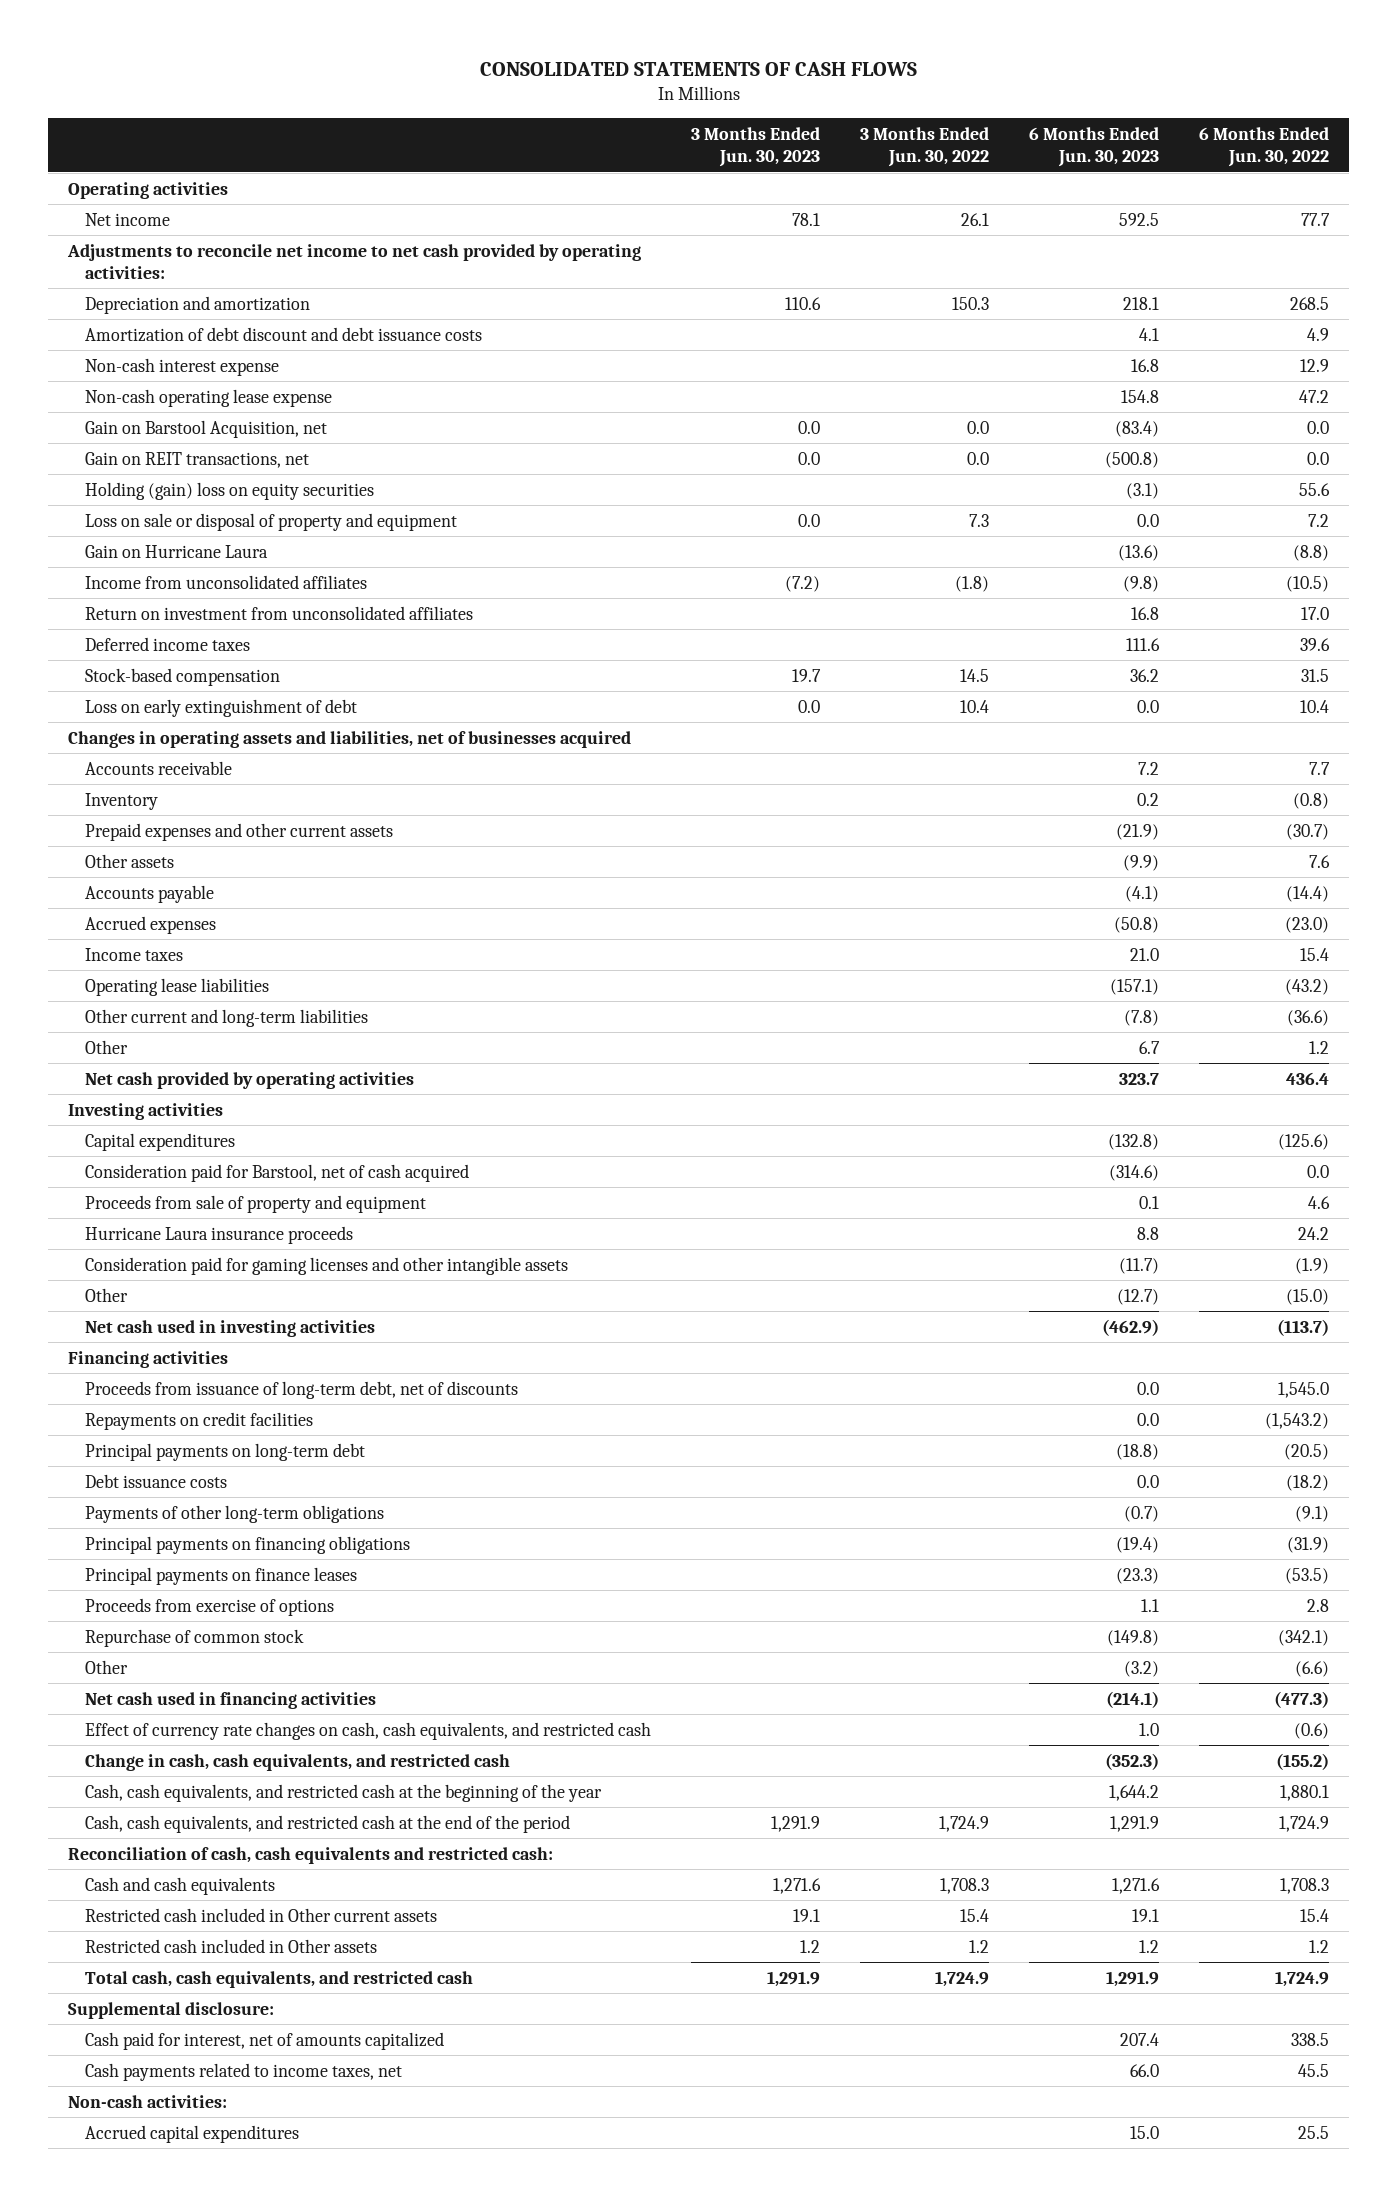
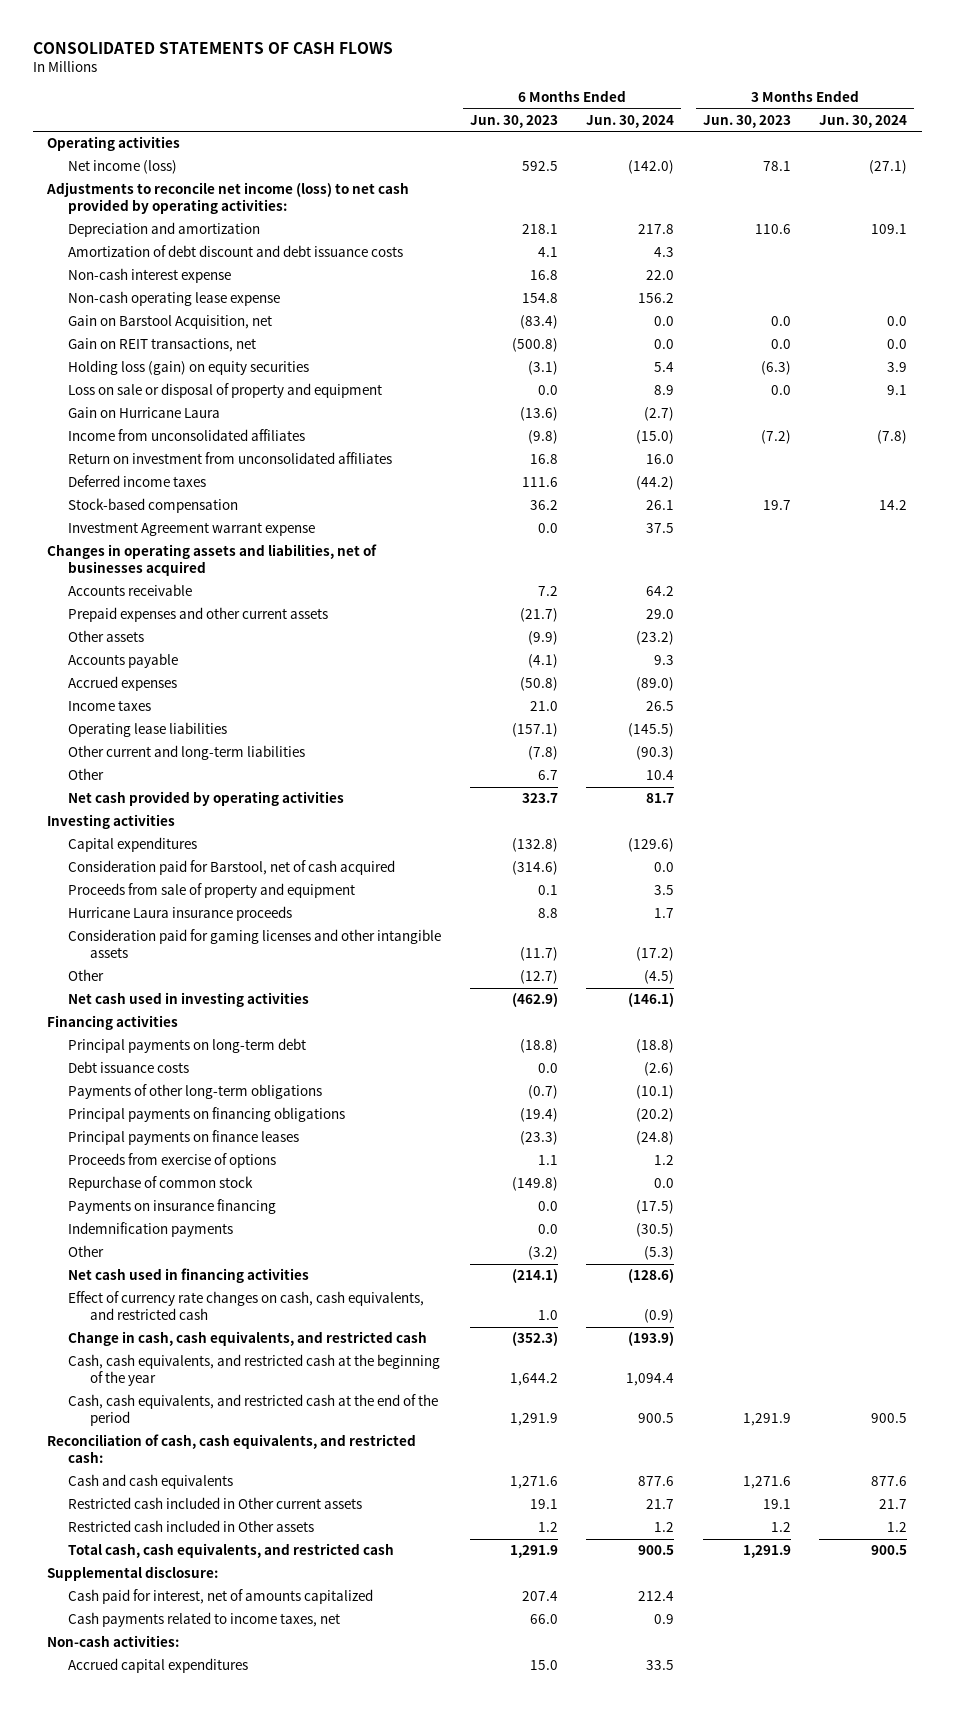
- | 3 Months Ended Jun. 30, 2023 | 3 Months Ended Jun. 30, 2022 | 6 Months Ended Jun. 30, 2023 | 6 Months Ended Jun. 30, 2022
+ | 6 Months Ended Jun. 30, 2023 | 6 Months Ended Jun. 30, 2024 | 3 Months Ended Jun. 30, 2023 | 3 Months Ended Jun. 30, 2024
- Net income | 78.1 | 26.1 | 592.5 | 77.7
- Adjustments to reconcile net income to net cash provided by operating activities:
+ Net income (loss) | 592.5 | (142.0) | 78.1 | (27.1)
+ Adjustments to reconcile net income (loss) to net cash provided by operating activities:
- Holding (gain) loss on equity securities | | | (3.1) | 55.6
+ Holding loss (gain) on equity securities | (3.1) | 5.4 | (6.3) | 3.9
- Loss on early extinguishment of debt | 0.0 | 10.4 | 0.0 | 10.4
+ Investment Agreement warrant expense | 0.0 | 37.5 | |
- Inventory | | | 0.2 | (0.8)
- Prepaid expenses and other current assets | | | (21.9) | (30.7)
+ Prepaid expenses and other current assets | (21.7) | 29.0 | |
- Proceeds from issuance of long-term debt, net of discounts | | | 0.0 | 1,545.0
- Repayments on credit facilities | | | 0.0 | (1,543.2)
+ Payments on insurance financing | 0.0 | (17.5) | |
+ Indemnification payments | 0.0 | (30.5) | |
- Reconciliation of cash, cash equivalents and restricted cash:
+ Reconciliation of cash, cash equivalents, and restricted cash:

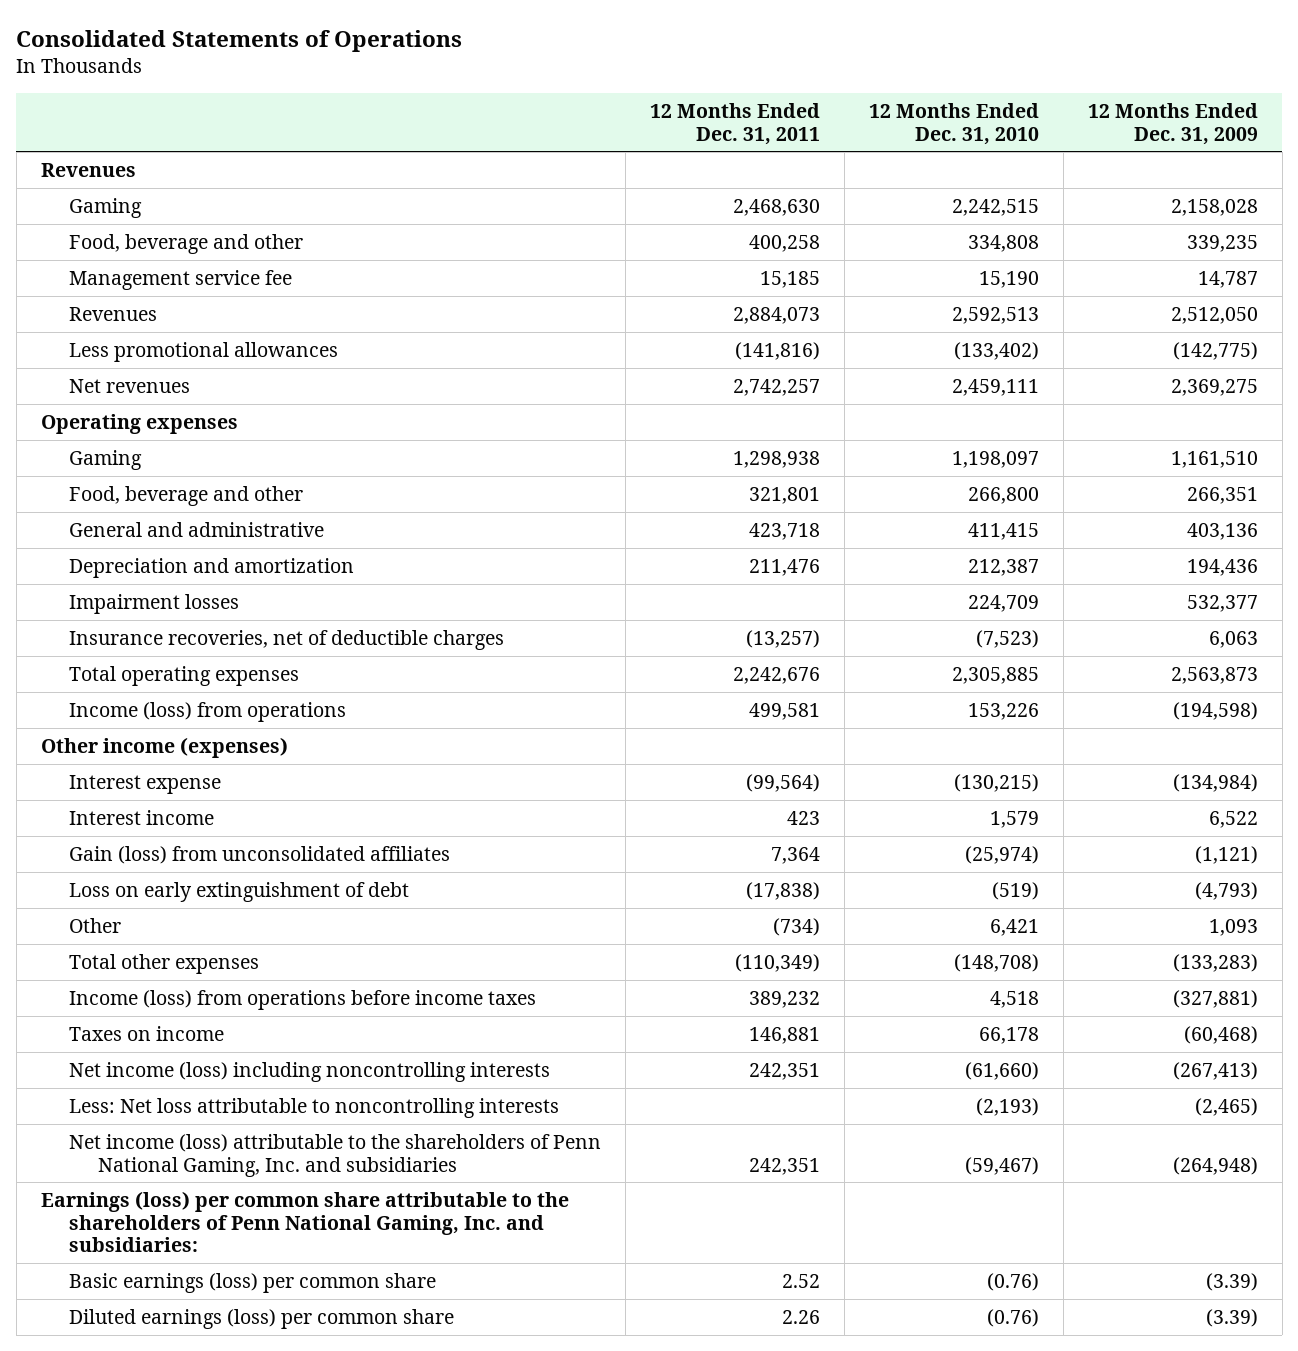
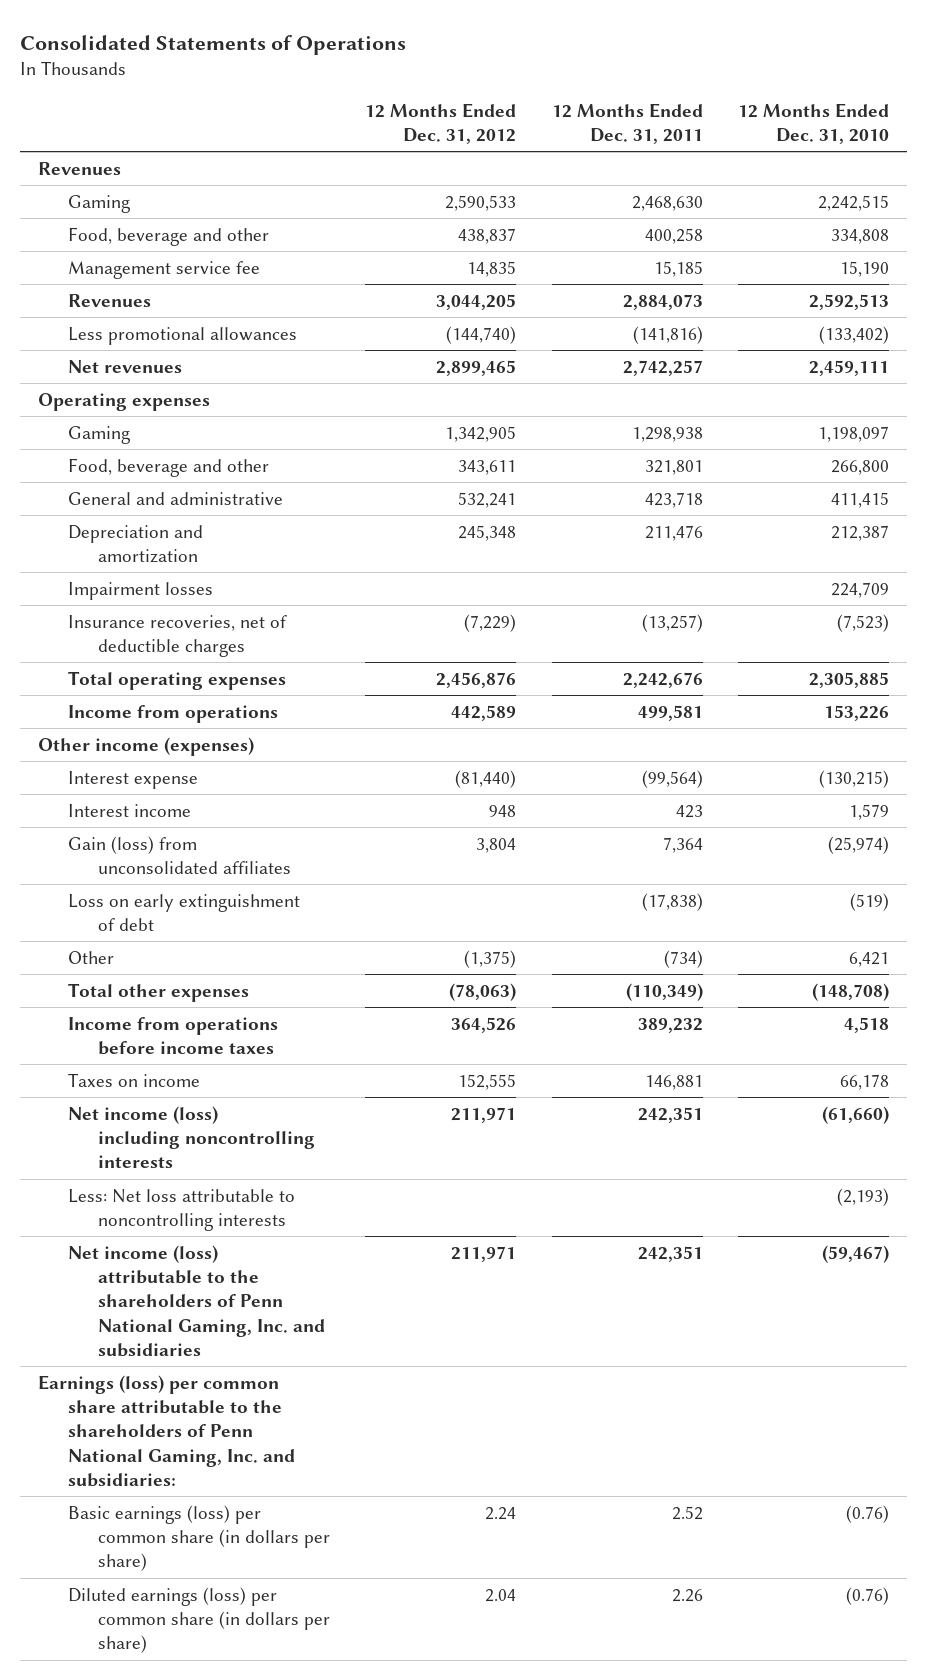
- | 12 Months Ended Dec. 31, 2011 | 12 Months Ended Dec. 31, 2010 | 12 Months Ended Dec. 31, 2009
+ | 12 Months Ended Dec. 31, 2012 | 12 Months Ended Dec. 31, 2011 | 12 Months Ended Dec. 31, 2010
- Income (loss) from operations | 499,581 | 153,226 | (194,598)
+ Income from operations | 442,589 | 499,581 | 153,226
- Income (loss) from operations before income taxes | 389,232 | 4,518 | (327,881)
+ Income from operations before income taxes | 364,526 | 389,232 | 4,518
- Basic earnings (loss) per common share | 2.52 | (0.76) | (3.39)
- Diluted earnings (loss) per common share | 2.26 | (0.76) | (3.39)
+ Basic earnings (loss) per common share (in dollars per share) | 2.24 | 2.52 | (0.76)
+ Diluted earnings (loss) per common share (in dollars per share) | 2.04 | 2.26 | (0.76)

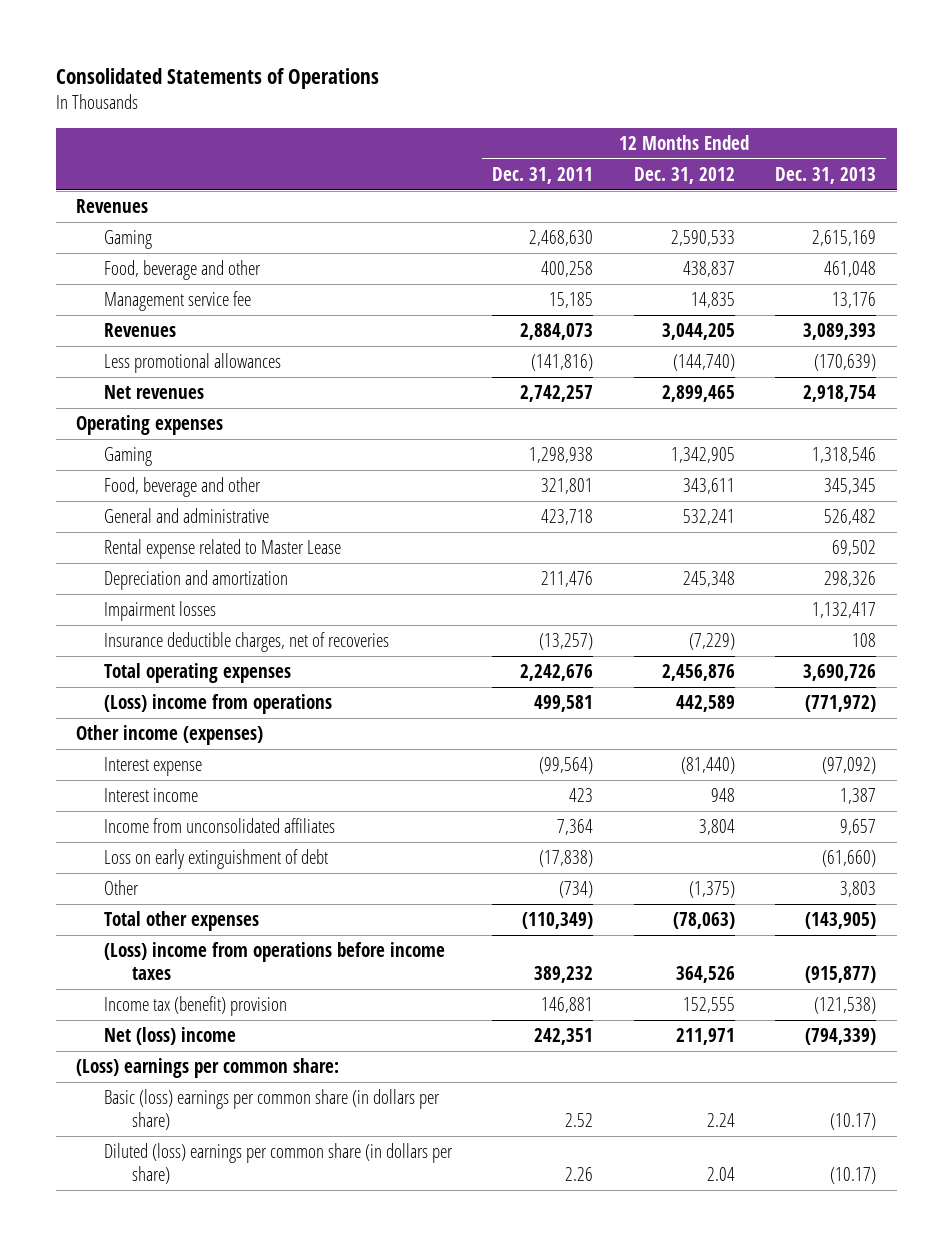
- | 12 Months Ended Dec. 31, 2012 | 12 Months Ended Dec. 31, 2011 | 12 Months Ended Dec. 31, 2010
+ | 12 Months Ended Dec. 31, 2011 | 12 Months Ended Dec. 31, 2012 | 12 Months Ended Dec. 31, 2013
+ Rental expense related to Master Lease | | | 69,502
- Insurance recoveries, net of deductible charges | (7,229) | (13,257) | (7,523)
+ Insurance deductible charges, net of recoveries | (13,257) | (7,229) | 108
- Income from operations | 442,589 | 499,581 | 153,226
+ (Loss) income from operations | 499,581 | 442,589 | (771,972)
- Gain (loss) from unconsolidated affiliates | 3,804 | 7,364 | (25,974)
+ Income from unconsolidated affiliates | 7,364 | 3,804 | 9,657
- Income from operations before income taxes | 364,526 | 389,232 | 4,518
- Taxes on income | 152,555 | 146,881 | 66,178
- Net income (loss) including noncontrolling interests | 211,971 | 242,351 | (61,660)
- Less: Net loss attributable to noncontrolling interests | | | (2,193)
- Net income (loss) attributable to the shareholders of Penn National Gaming, Inc. and subsidiaries | 211,971 | 242,351 | (59,467)
- Earnings (loss) per common share attributable to the shareholders of Penn National Gaming, Inc. and subsidiaries:
- Basic earnings (loss) per common share (in dollars per share) | 2.24 | 2.52 | (0.76)
- Diluted earnings (loss) per common share (in dollars per share) | 2.04 | 2.26 | (0.76)
+ (Loss) income from operations before income taxes | 389,232 | 364,526 | (915,877)
+ Income tax (benefit) provision | 146,881 | 152,555 | (121,538)
+ Net (loss) income | 242,351 | 211,971 | (794,339)
+ (Loss) earnings per common share:
+ Basic (loss) earnings per common share (in dollars per share) | 2.52 | 2.24 | (10.17)
+ Diluted (loss) earnings per common share (in dollars per share) | 2.26 | 2.04 | (10.17)

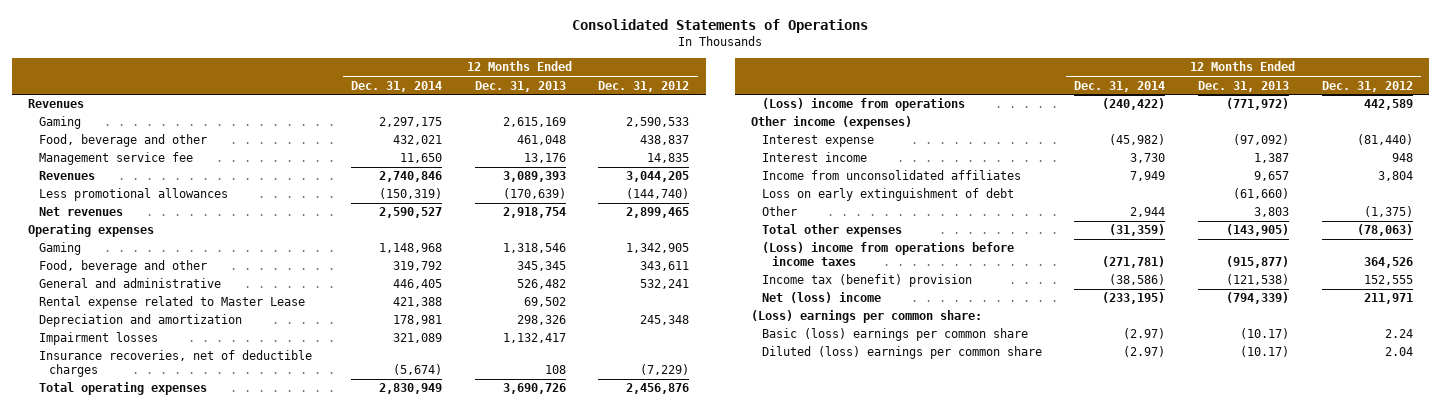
- | 12 Months Ended Dec. 31, 2011 | 12 Months Ended Dec. 31, 2012 | 12 Months Ended Dec. 31, 2013
+ | 12 Months Ended Dec. 31, 2014 | 12 Months Ended Dec. 31, 2013 | 12 Months Ended Dec. 31, 2012
- Insurance deductible charges, net of recoveries | (13,257) | (7,229) | 108
+ Insurance recoveries, net of deductible charges | (5,674) | 108 | (7,229)
- Basic (loss) earnings per common share (in dollars per share) | 2.52 | 2.24 | (10.17)
- Diluted (loss) earnings per common share (in dollars per share) | 2.26 | 2.04 | (10.17)
+ Basic (loss) earnings per common share | (2.97) | (10.17) | 2.24
+ Diluted (loss) earnings per common share | (2.97) | (10.17) | 2.04

